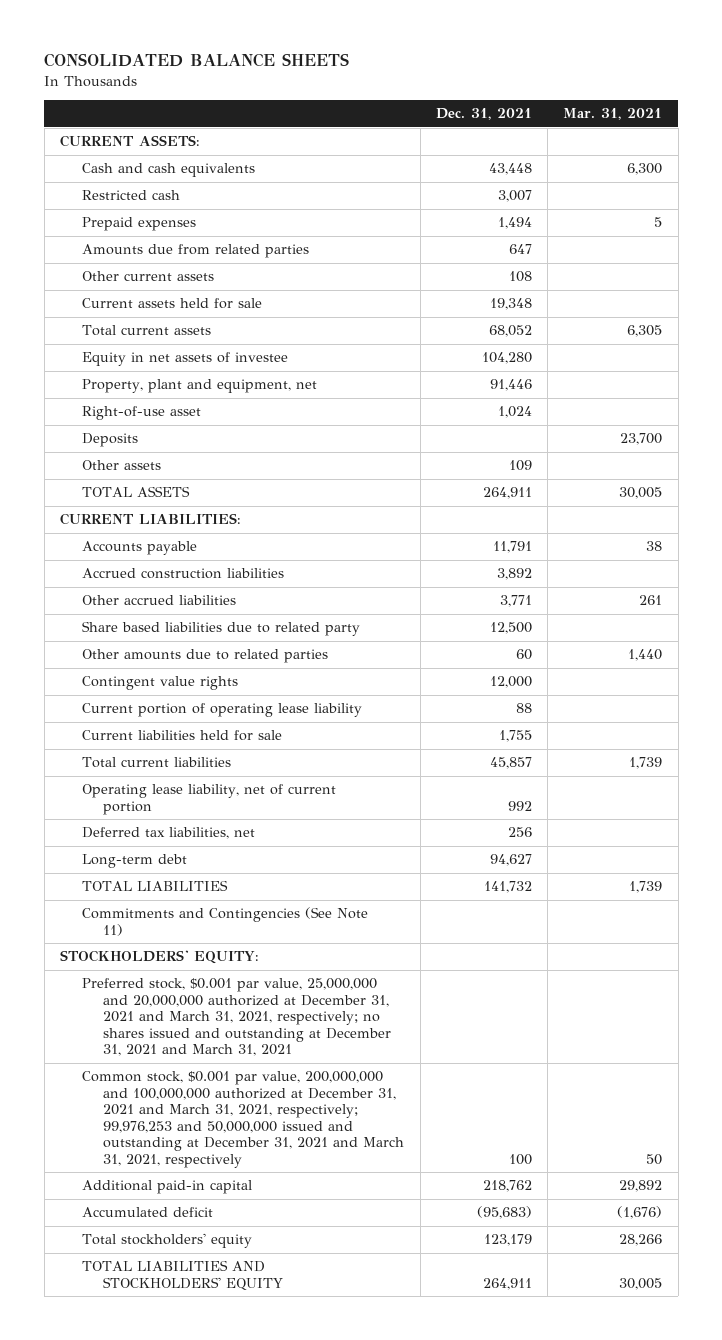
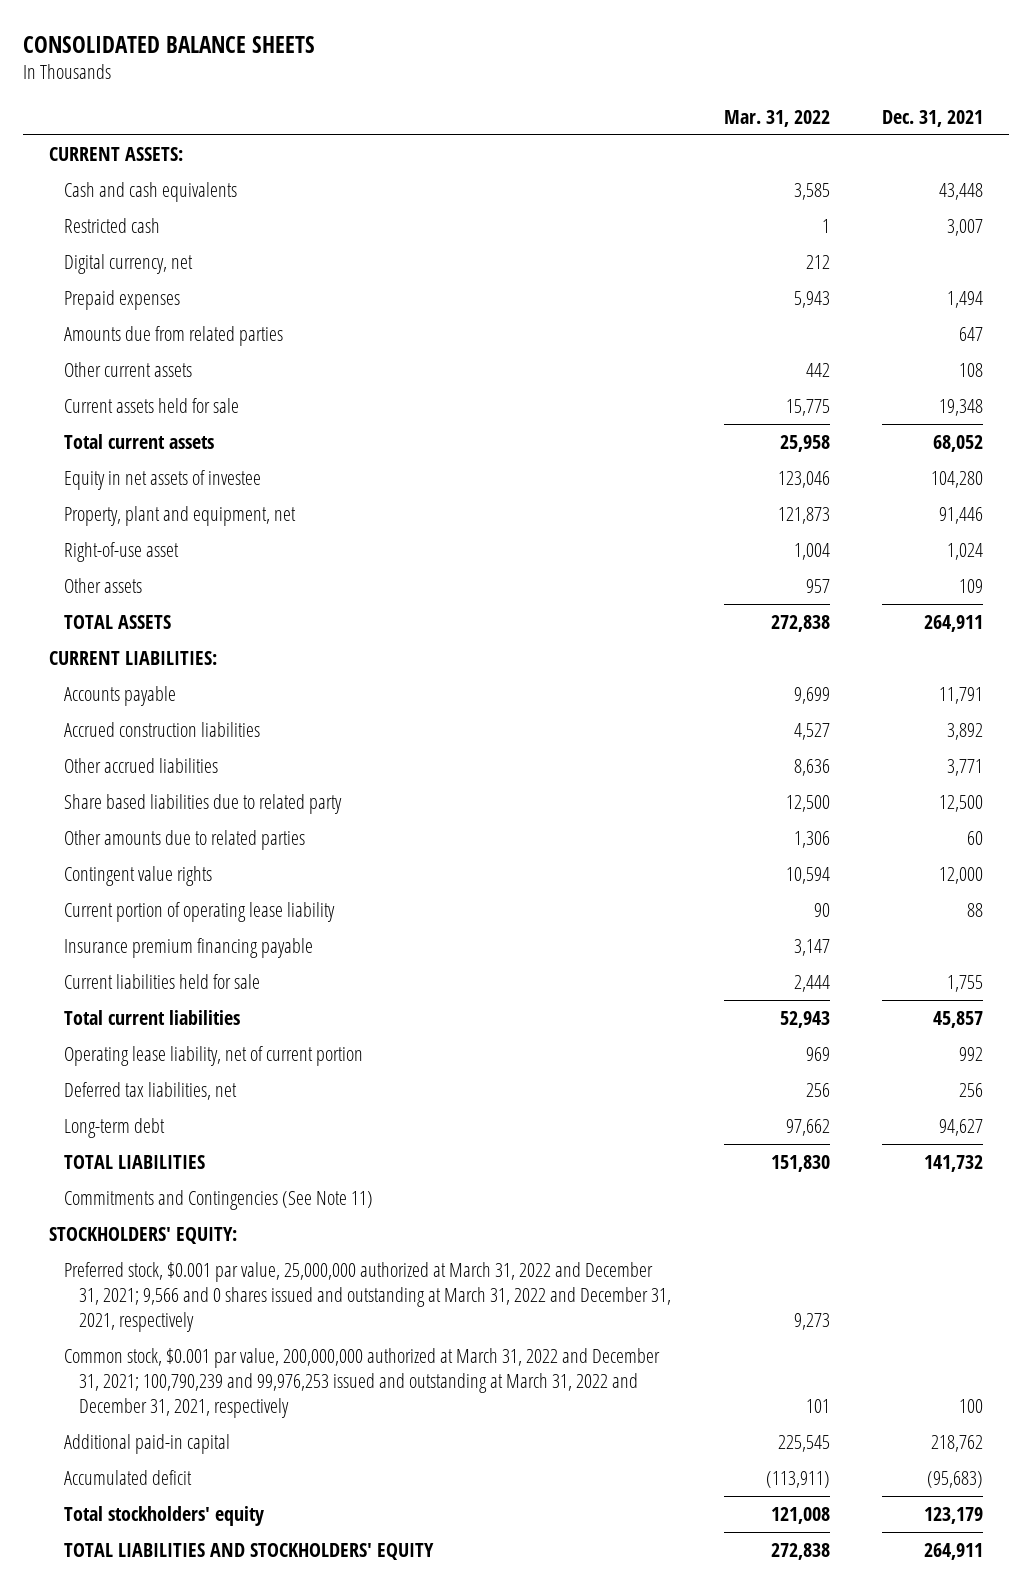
- | Dec. 31, 2021 | Mar. 31, 2021
+ | Mar. 31, 2022 | Dec. 31, 2021
+ Digital currency, net | 212 |
- Deposits | | 23,700
+ Insurance premium financing payable | 3,147 |
- Preferred stock, $0.001 par value, 25,000,000 and 20,000,000 authorized at December 31, 2021 and March 31, 2021, respectively; no shares issued and outstanding at December 31, 2021 and March 31, 2021
- Common stock, $0.001 par value, 200,000,000 and 100,000,000 authorized at December 31, 2021 and March 31, 2021, respectively; 99,976,253 and 50,000,000 issued and outstanding at December 31, 2021 and March 31, 2021, respectively | 100 | 50
+ Preferred stock, $0.001 par value, 25,000,000 authorized at March 31, 2022 and December 31, 2021; 9,566 and 0 shares issued and outstanding at March 31, 2022 and December 31, 2021, respectively | 9,273 |
+ Common stock, $0.001 par value, 200,000,000 authorized at March 31, 2022 and December 31, 2021; 100,790,239 and 99,976,253 issued and outstanding at March 31, 2022 and December 31, 2021, respectively | 101 | 100

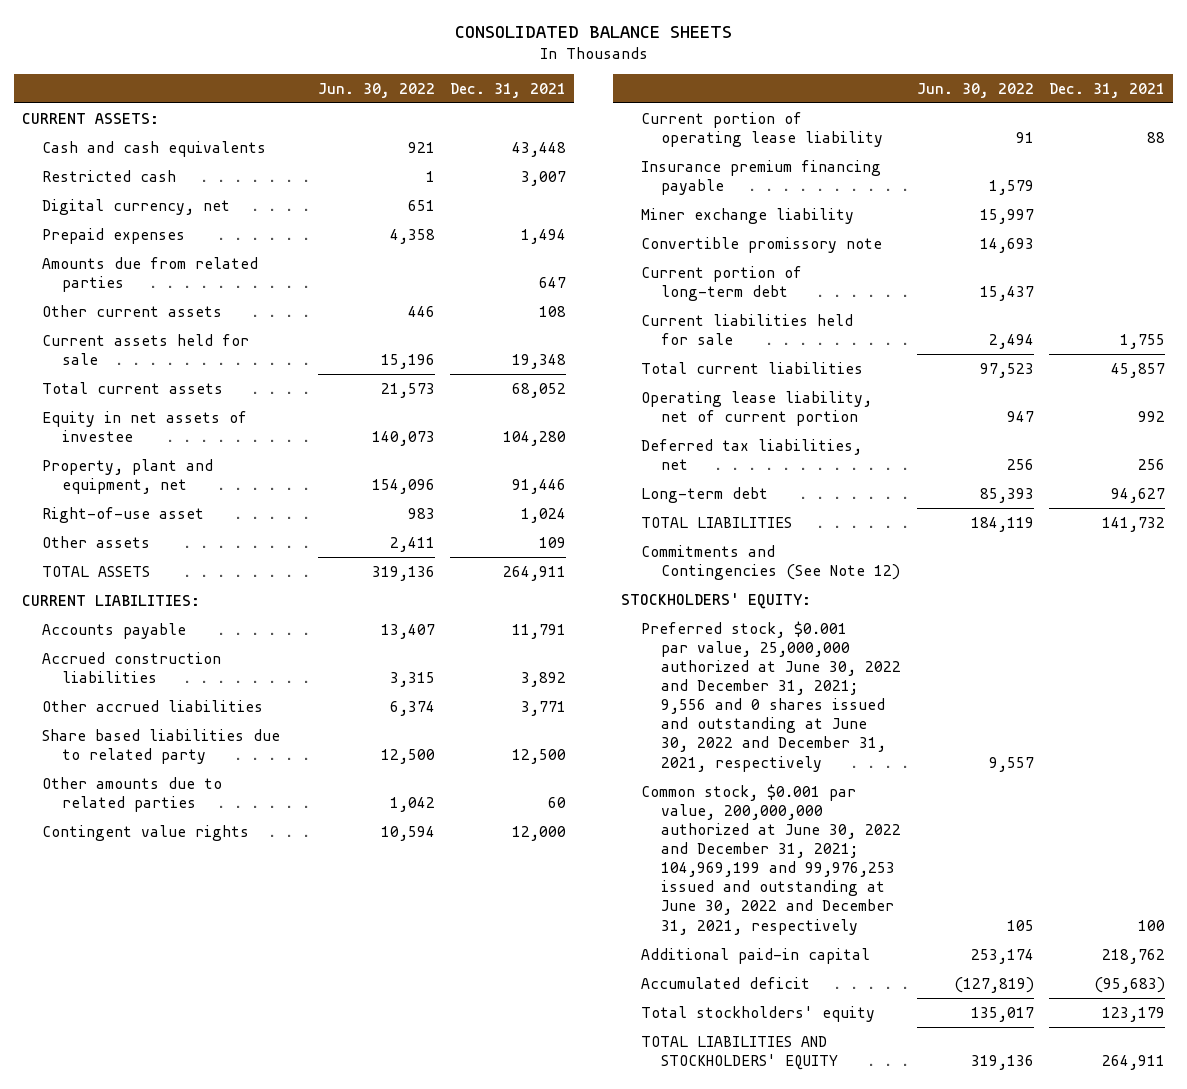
- | Mar. 31, 2022 | Dec. 31, 2021
+ | Jun. 30, 2022 | Dec. 31, 2021
+ Miner exchange liability | 15,997 |
+ Convertible promissory note | 14,693 |
+ Current portion of long-term debt | 15,437 |
- Commitments and Contingencies (See Note 11)
+ Commitments and Contingencies (See Note 12)
- Preferred stock, $0.001 par value, 25,000,000 authorized at March 31, 2022 and December 31, 2021; 9,566 and 0 shares issued and outstanding at March 31, 2022 and December 31, 2021, respectively | 9,273 |
- Common stock, $0.001 par value, 200,000,000 authorized at March 31, 2022 and December 31, 2021; 100,790,239 and 99,976,253 issued and outstanding at March 31, 2022 and December 31, 2021, respectively | 101 | 100
+ Preferred stock, $0.001 par value, 25,000,000 authorized at June 30, 2022 and December 31, 2021; 9,556 and 0 shares issued and outstanding at June 30, 2022 and December 31, 2021, respectively | 9,557 |
+ Common stock, $0.001 par value, 200,000,000 authorized at June 30, 2022 and December 31, 2021; 104,969,199 and 99,976,253 issued and outstanding at June 30, 2022 and December 31, 2021, respectively | 105 | 100

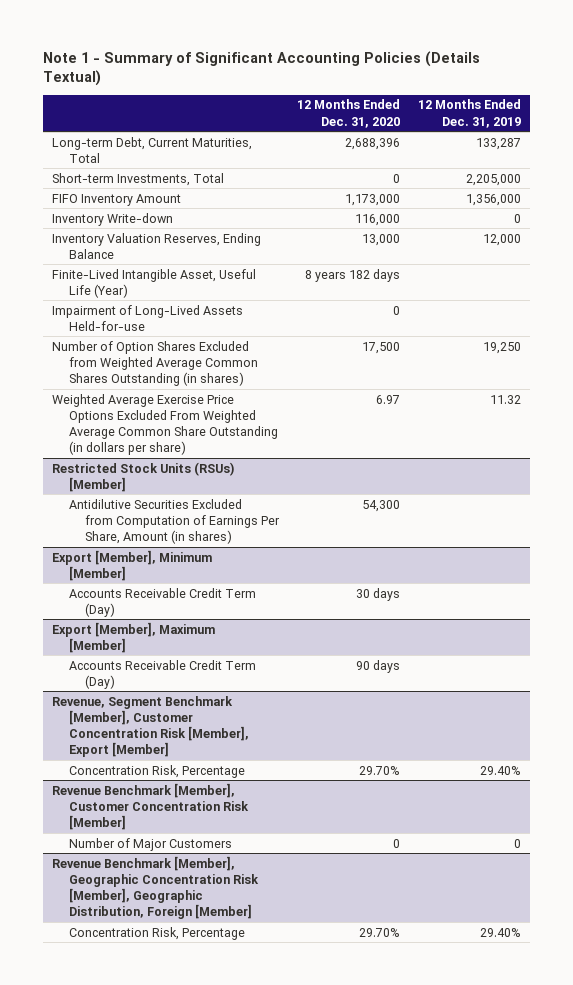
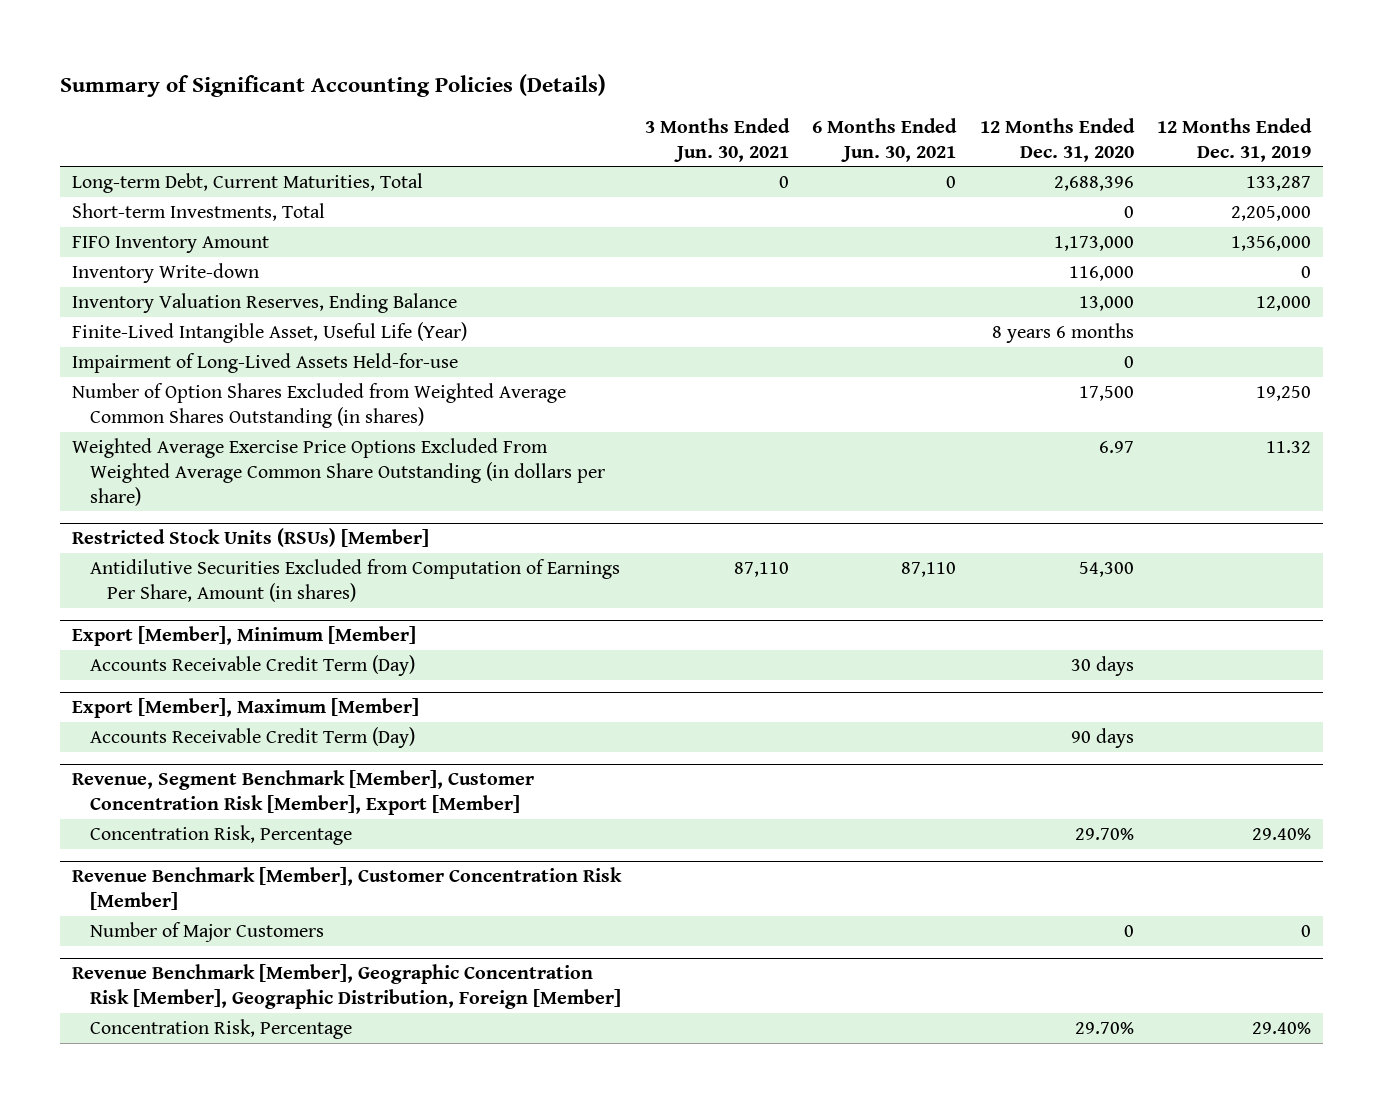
- Note 1 - Summary of Significant Accounting Policies (Details Textual)
+ Summary of Significant Accounting Policies (Details)
- | 12 Months Ended Dec. 31, 2020 | 12 Months Ended Dec. 31, 2019
+ | 3 Months Ended Jun. 30, 2021 | 6 Months Ended Jun. 30, 2021 | 12 Months Ended Dec. 31, 2020 | 12 Months Ended Dec. 31, 2019
- Finite-Lived Intangible Asset, Useful Life (Year) | 8 years 182 days |
+ Finite-Lived Intangible Asset, Useful Life (Year) | | | 8 years 6 months |

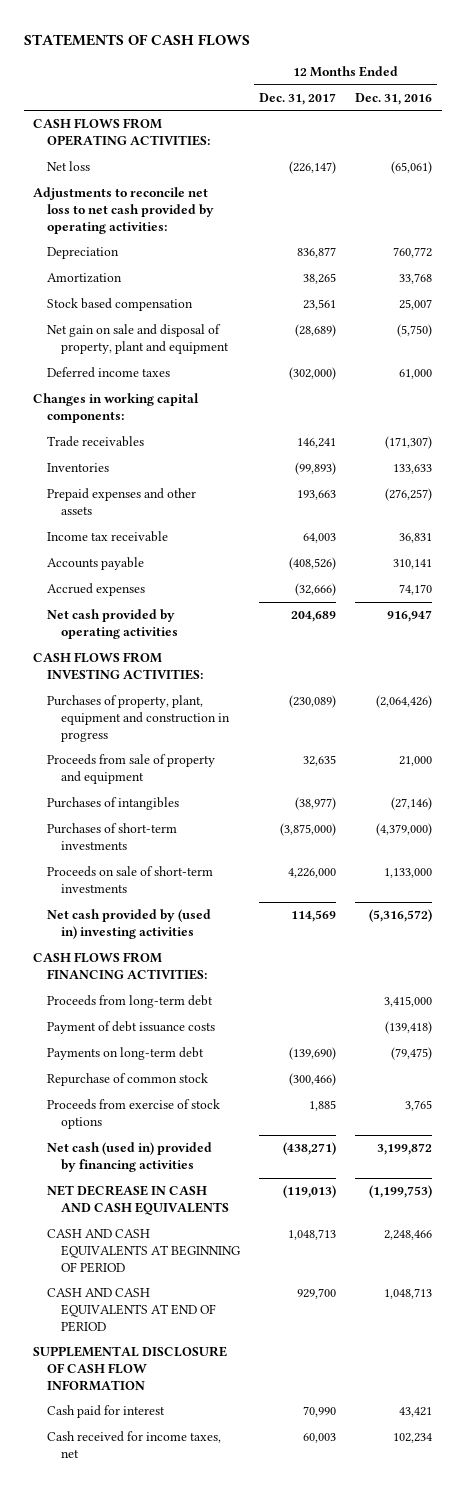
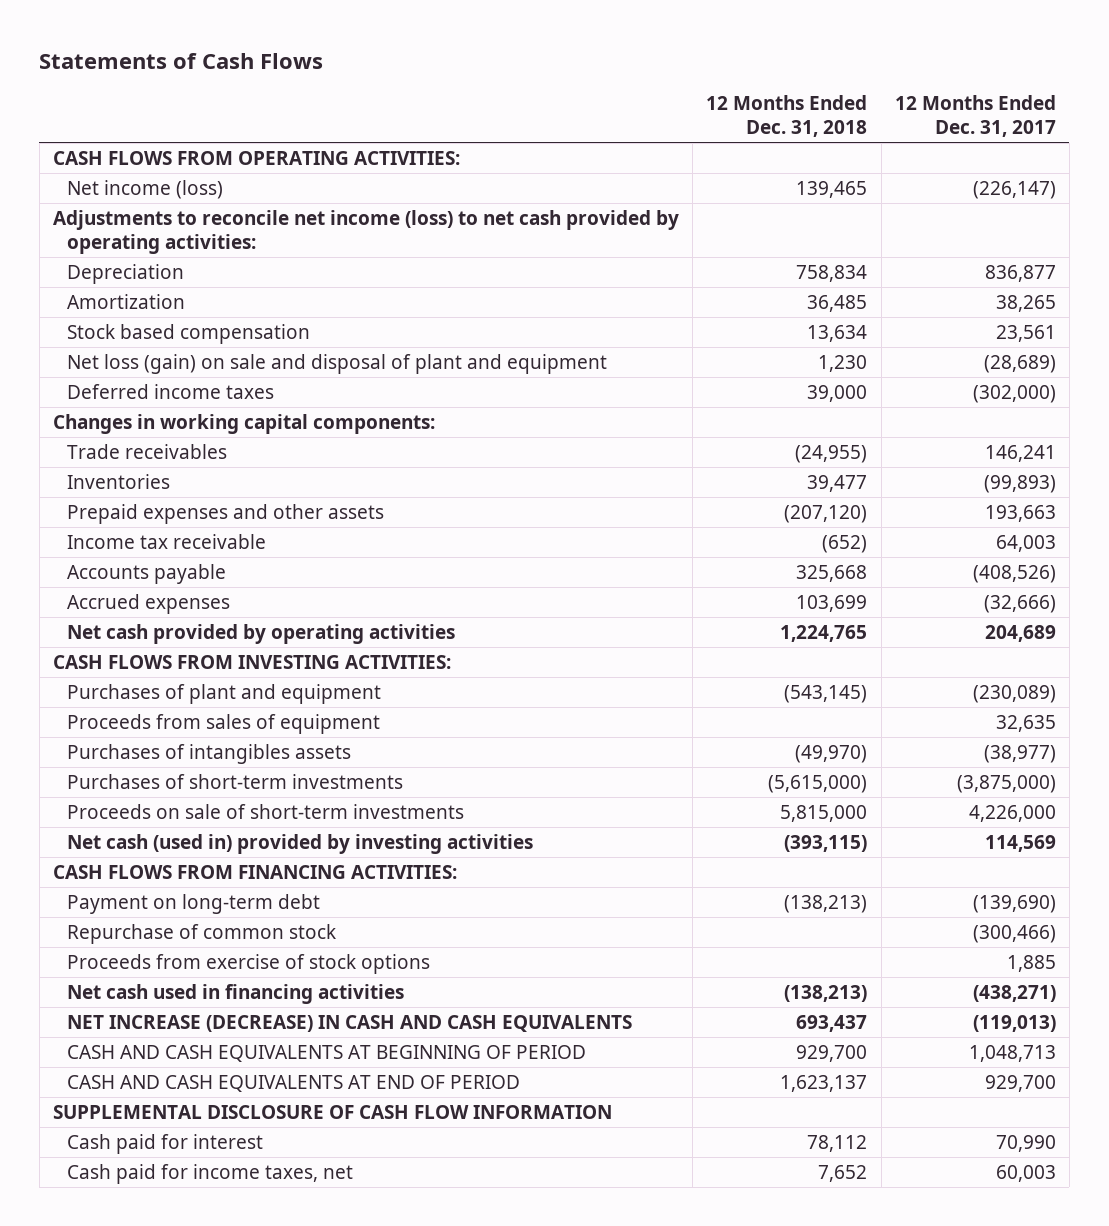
- STATEMENTS OF CASH FLOWS
+ Statements of Cash Flows
- | 12 Months Ended Dec. 31, 2017 | 12 Months Ended Dec. 31, 2016
+ | 12 Months Ended Dec. 31, 2018 | 12 Months Ended Dec. 31, 2017
- Net loss | (226,147) | (65,061)
- Adjustments to reconcile net loss to net cash provided by operating activities:
+ Net income (loss) | 139,465 | (226,147)
+ Adjustments to reconcile net income (loss) to net cash provided by operating activities:
- Net gain on sale and disposal of property, plant and equipment | (28,689) | (5,750)
+ Net loss (gain) on sale and disposal of plant and equipment | 1,230 | (28,689)
- Purchases of property, plant, equipment and construction in progress | (230,089) | (2,064,426)
- Proceeds from sale of property and equipment | 32,635 | 21,000
- Purchases of intangibles | (38,977) | (27,146)
+ Purchases of plant and equipment | (543,145) | (230,089)
+ Proceeds from sales of equipment | | 32,635
+ Purchases of intangibles assets | (49,970) | (38,977)
- Net cash provided by (used in) investing activities | 114,569 | (5,316,572)
+ Net cash (used in) provided by investing activities | (393,115) | 114,569
- Proceeds from long-term debt | | 3,415,000
- Payment of debt issuance costs | | (139,418)
- Payments on long-term debt | (139,690) | (79,475)
+ Payment on long-term debt | (138,213) | (139,690)
- Net cash (used in) provided by financing activities | (438,271) | 3,199,872
- NET DECREASE IN CASH AND CASH EQUIVALENTS | (119,013) | (1,199,753)
+ Net cash used in financing activities | (138,213) | (438,271)
+ NET INCREASE (DECREASE) IN CASH AND CASH EQUIVALENTS | 693,437 | (119,013)
- Cash received for income taxes, net | 60,003 | 102,234
+ Cash paid for income taxes, net | 7,652 | 60,003

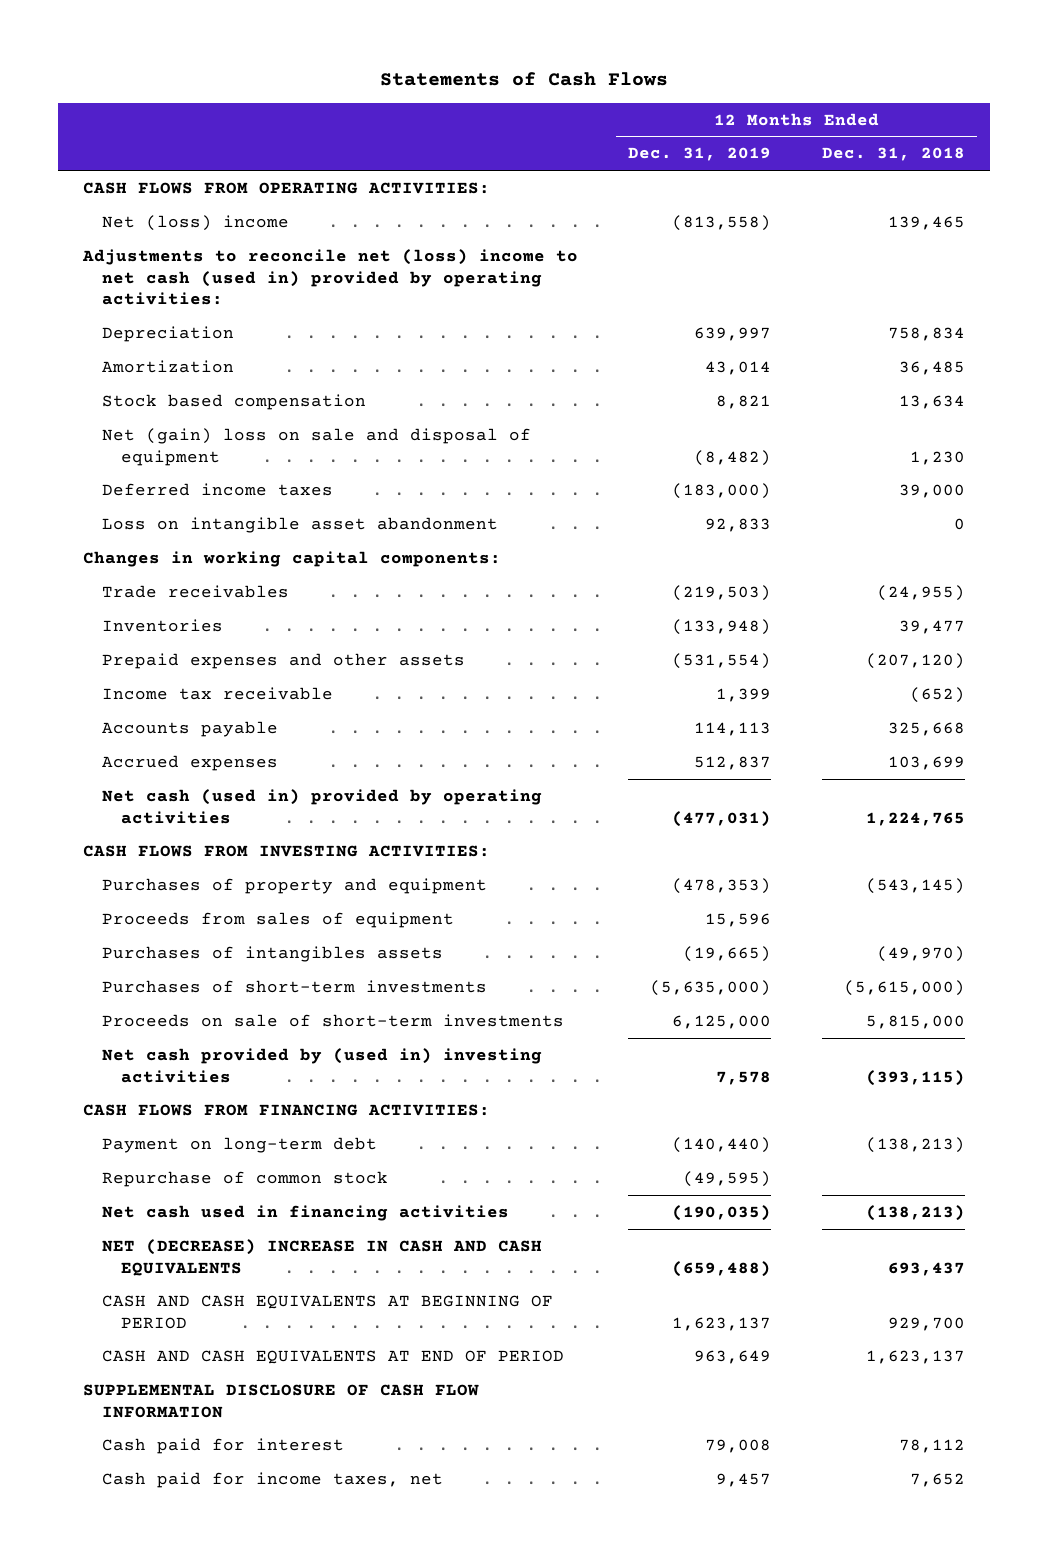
- | 12 Months Ended Dec. 31, 2018 | 12 Months Ended Dec. 31, 2017
+ | 12 Months Ended Dec. 31, 2019 | 12 Months Ended Dec. 31, 2018
- Net income (loss) | 139,465 | (226,147)
- Adjustments to reconcile net income (loss) to net cash provided by operating activities:
+ Net (loss) income | (813,558) | 139,465
+ Adjustments to reconcile net (loss) income to net cash (used in) provided by operating activities:
- Net loss (gain) on sale and disposal of plant and equipment | 1,230 | (28,689)
+ Net (gain) loss on sale and disposal of equipment | (8,482) | 1,230
+ Loss on intangible asset abandonment | 92,833 | 0
- Net cash provided by operating activities | 1,224,765 | 204,689
+ Net cash (used in) provided by operating activities | (477,031) | 1,224,765
- Purchases of plant and equipment | (543,145) | (230,089)
+ Purchases of property and equipment | (478,353) | (543,145)
- Net cash (used in) provided by investing activities | (393,115) | 114,569
+ Net cash provided by (used in) investing activities | 7,578 | (393,115)
- Proceeds from exercise of stock options | | 1,885
- NET INCREASE (DECREASE) IN CASH AND CASH EQUIVALENTS | 693,437 | (119,013)
+ NET (DECREASE) INCREASE IN CASH AND CASH EQUIVALENTS | (659,488) | 693,437

